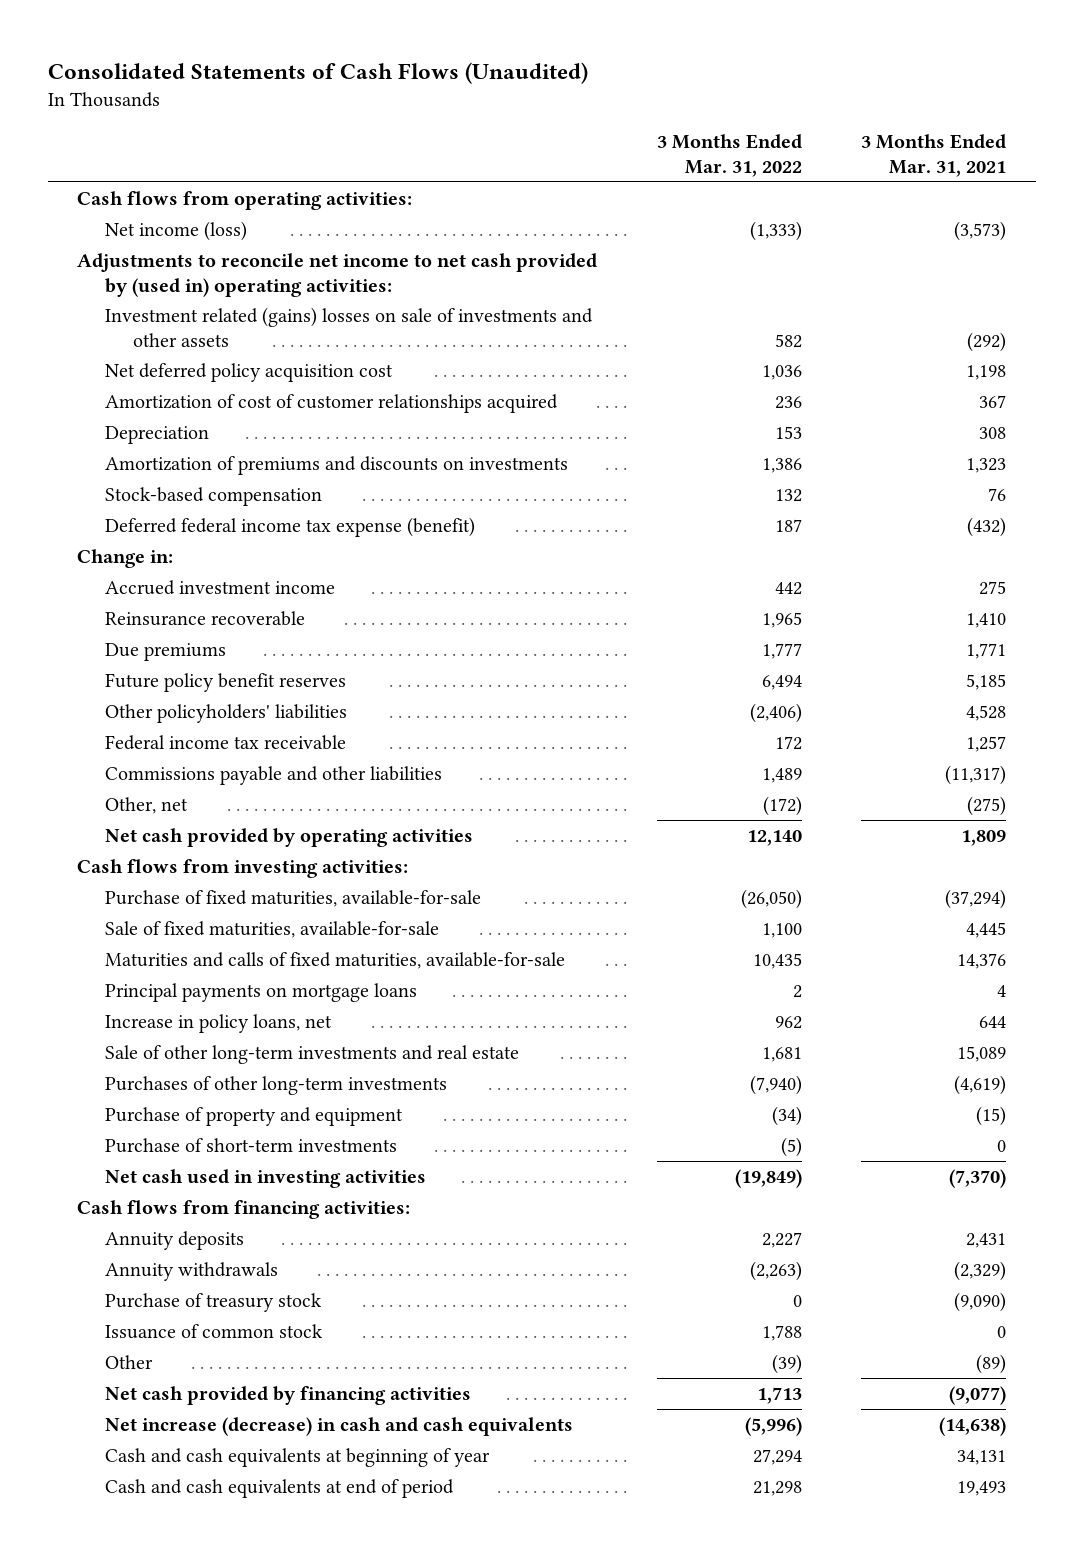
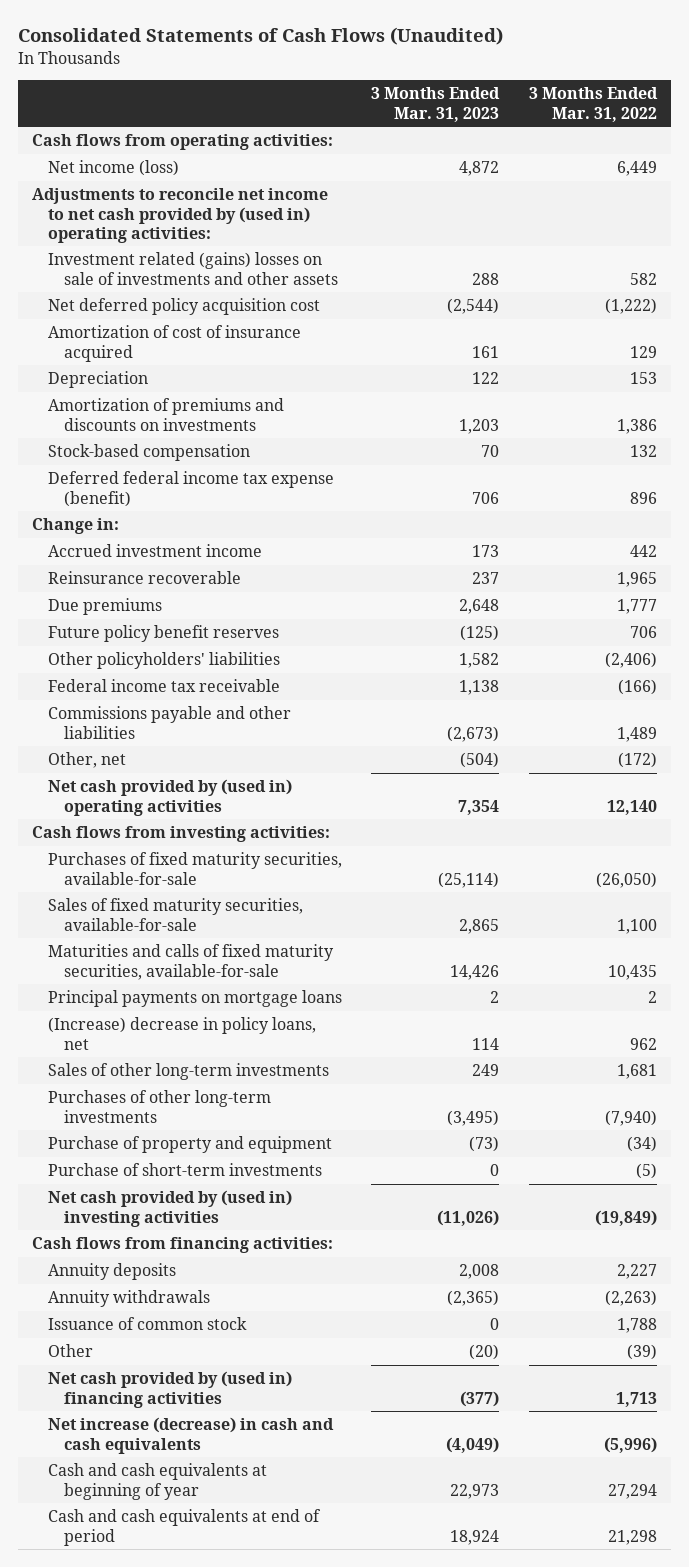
- | 3 Months Ended Mar. 31, 2022 | 3 Months Ended Mar. 31, 2021
+ | 3 Months Ended Mar. 31, 2023 | 3 Months Ended Mar. 31, 2022
- Net income (loss) | (1,333) | (3,573)
+ Net income (loss) | 4,872 | 6,449
- Net deferred policy acquisition cost | 1,036 | 1,198
- Amortization of cost of customer relationships acquired | 236 | 367
+ Net deferred policy acquisition cost | (2,544) | (1,222)
+ Amortization of cost of insurance acquired | 161 | 129
- Deferred federal income tax expense (benefit) | 187 | (432)
+ Deferred federal income tax expense (benefit) | 706 | 896
- Future policy benefit reserves | 6,494 | 5,185
+ Future policy benefit reserves | (125) | 706
- Federal income tax receivable | 172 | 1,257
+ Federal income tax receivable | 1,138 | (166)
- Net cash provided by operating activities | 12,140 | 1,809
+ Net cash provided by (used in) operating activities | 7,354 | 12,140
- Purchase of fixed maturities, available-for-sale | (26,050) | (37,294)
- Sale of fixed maturities, available-for-sale | 1,100 | 4,445
- Maturities and calls of fixed maturities, available-for-sale | 10,435 | 14,376
+ Purchases of fixed maturity securities, available-for-sale | (25,114) | (26,050)
+ Sales of fixed maturity securities, available-for-sale | 2,865 | 1,100
+ Maturities and calls of fixed maturity securities, available-for-sale | 14,426 | 10,435
- Increase in policy loans, net | 962 | 644
- Sale of other long-term investments and real estate | 1,681 | 15,089
+ (Increase) decrease in policy loans, net | 114 | 962
+ Sales of other long-term investments | 249 | 1,681
- Net cash used in investing activities | (19,849) | (7,370)
+ Net cash provided by (used in) investing activities | (11,026) | (19,849)
- Purchase of treasury stock | 0 | (9,090)
- Net cash provided by financing activities | 1,713 | (9,077)
+ Net cash provided by (used in) financing activities | (377) | 1,713

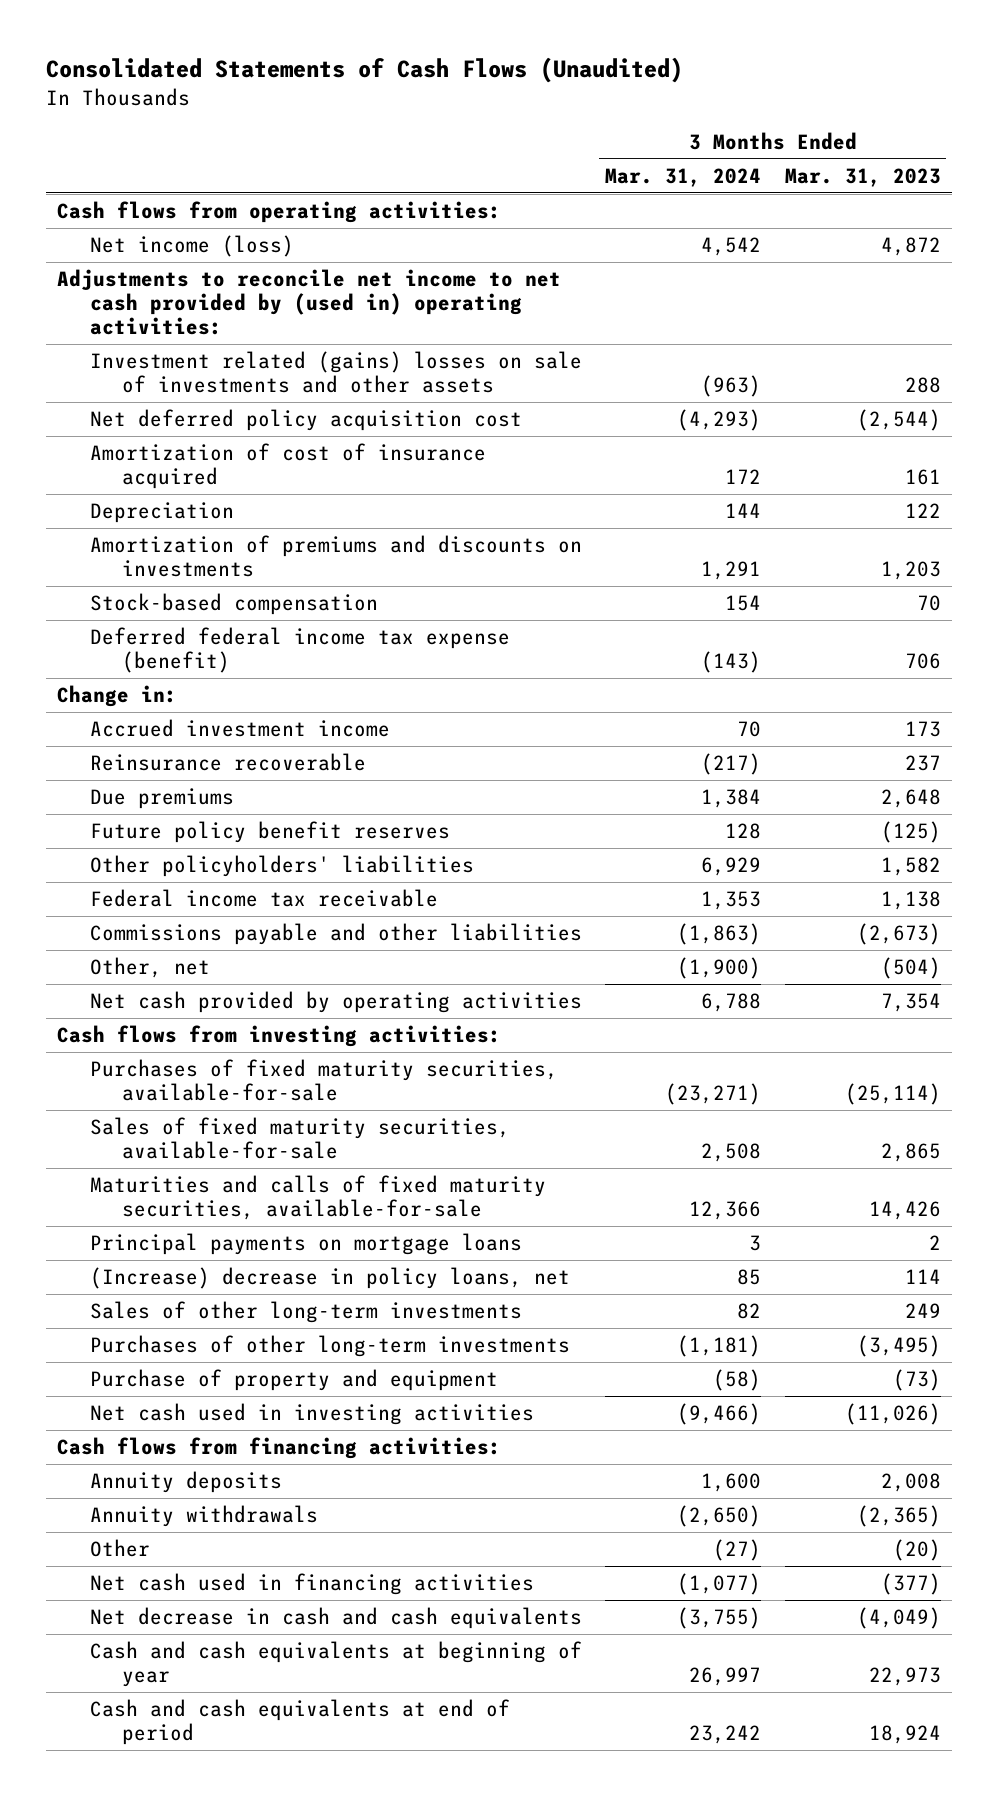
- | 3 Months Ended Mar. 31, 2023 | 3 Months Ended Mar. 31, 2022
+ | 3 Months Ended Mar. 31, 2024 | 3 Months Ended Mar. 31, 2023
- Net cash provided by (used in) operating activities | 7,354 | 12,140
+ Net cash provided by operating activities | 6,788 | 7,354
- Purchase of short-term investments | 0 | (5)
- Net cash provided by (used in) investing activities | (11,026) | (19,849)
+ Net cash used in investing activities | (9,466) | (11,026)
- Issuance of common stock | 0 | 1,788
- Net cash provided by (used in) financing activities | (377) | 1,713
- Net increase (decrease) in cash and cash equivalents | (4,049) | (5,996)
+ Net cash used in financing activities | (1,077) | (377)
+ Net decrease in cash and cash equivalents | (3,755) | (4,049)

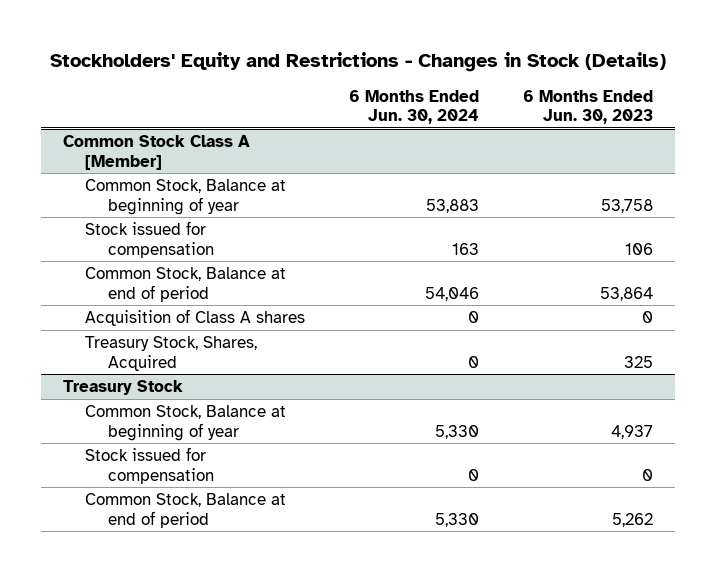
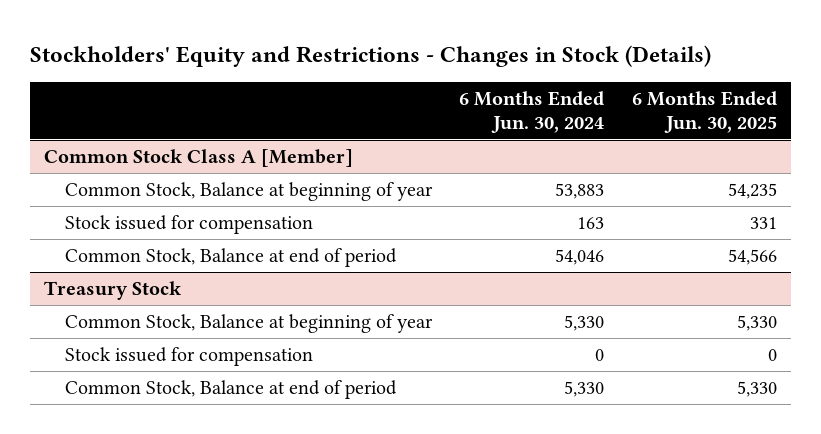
- | 6 Months Ended Jun. 30, 2024 | 6 Months Ended Jun. 30, 2023
+ | 6 Months Ended Jun. 30, 2024 | 6 Months Ended Jun. 30, 2025
@ Common Stock Class A [Member]
- Acquisition of Class A shares | 0 | 0
- Treasury Stock, Shares, Acquired | 0 | 325

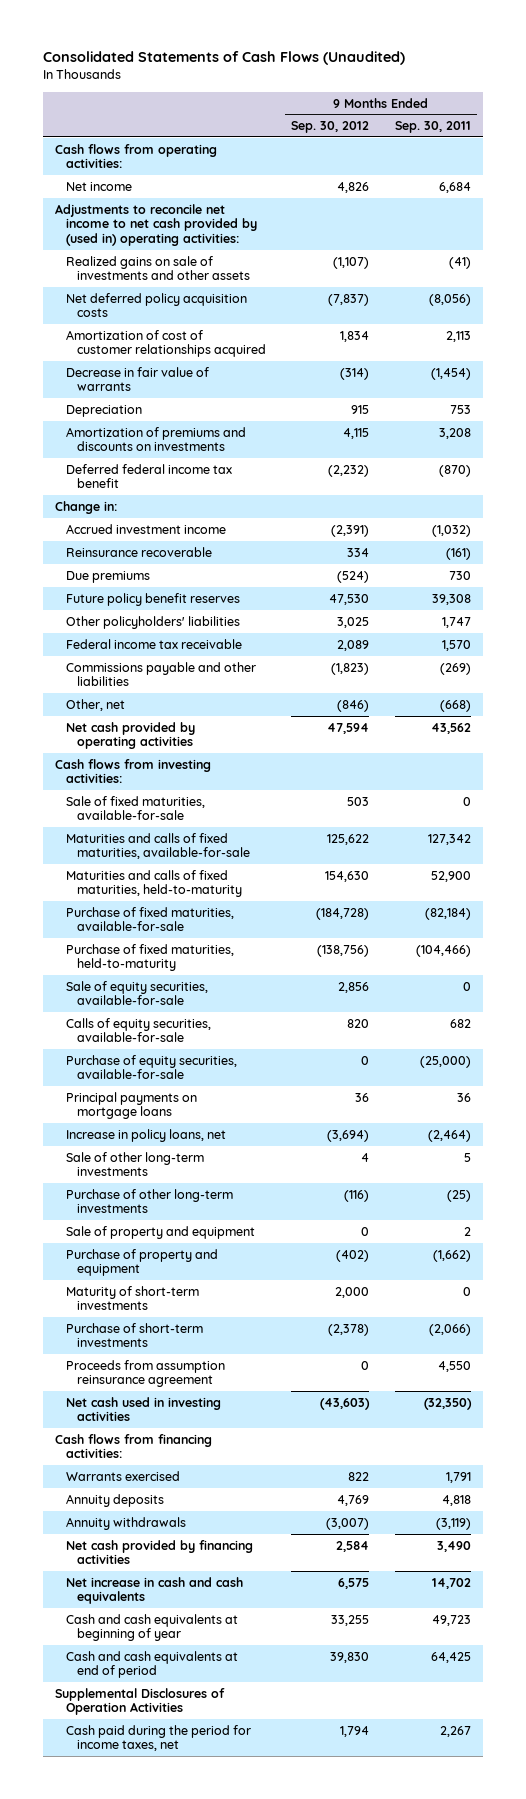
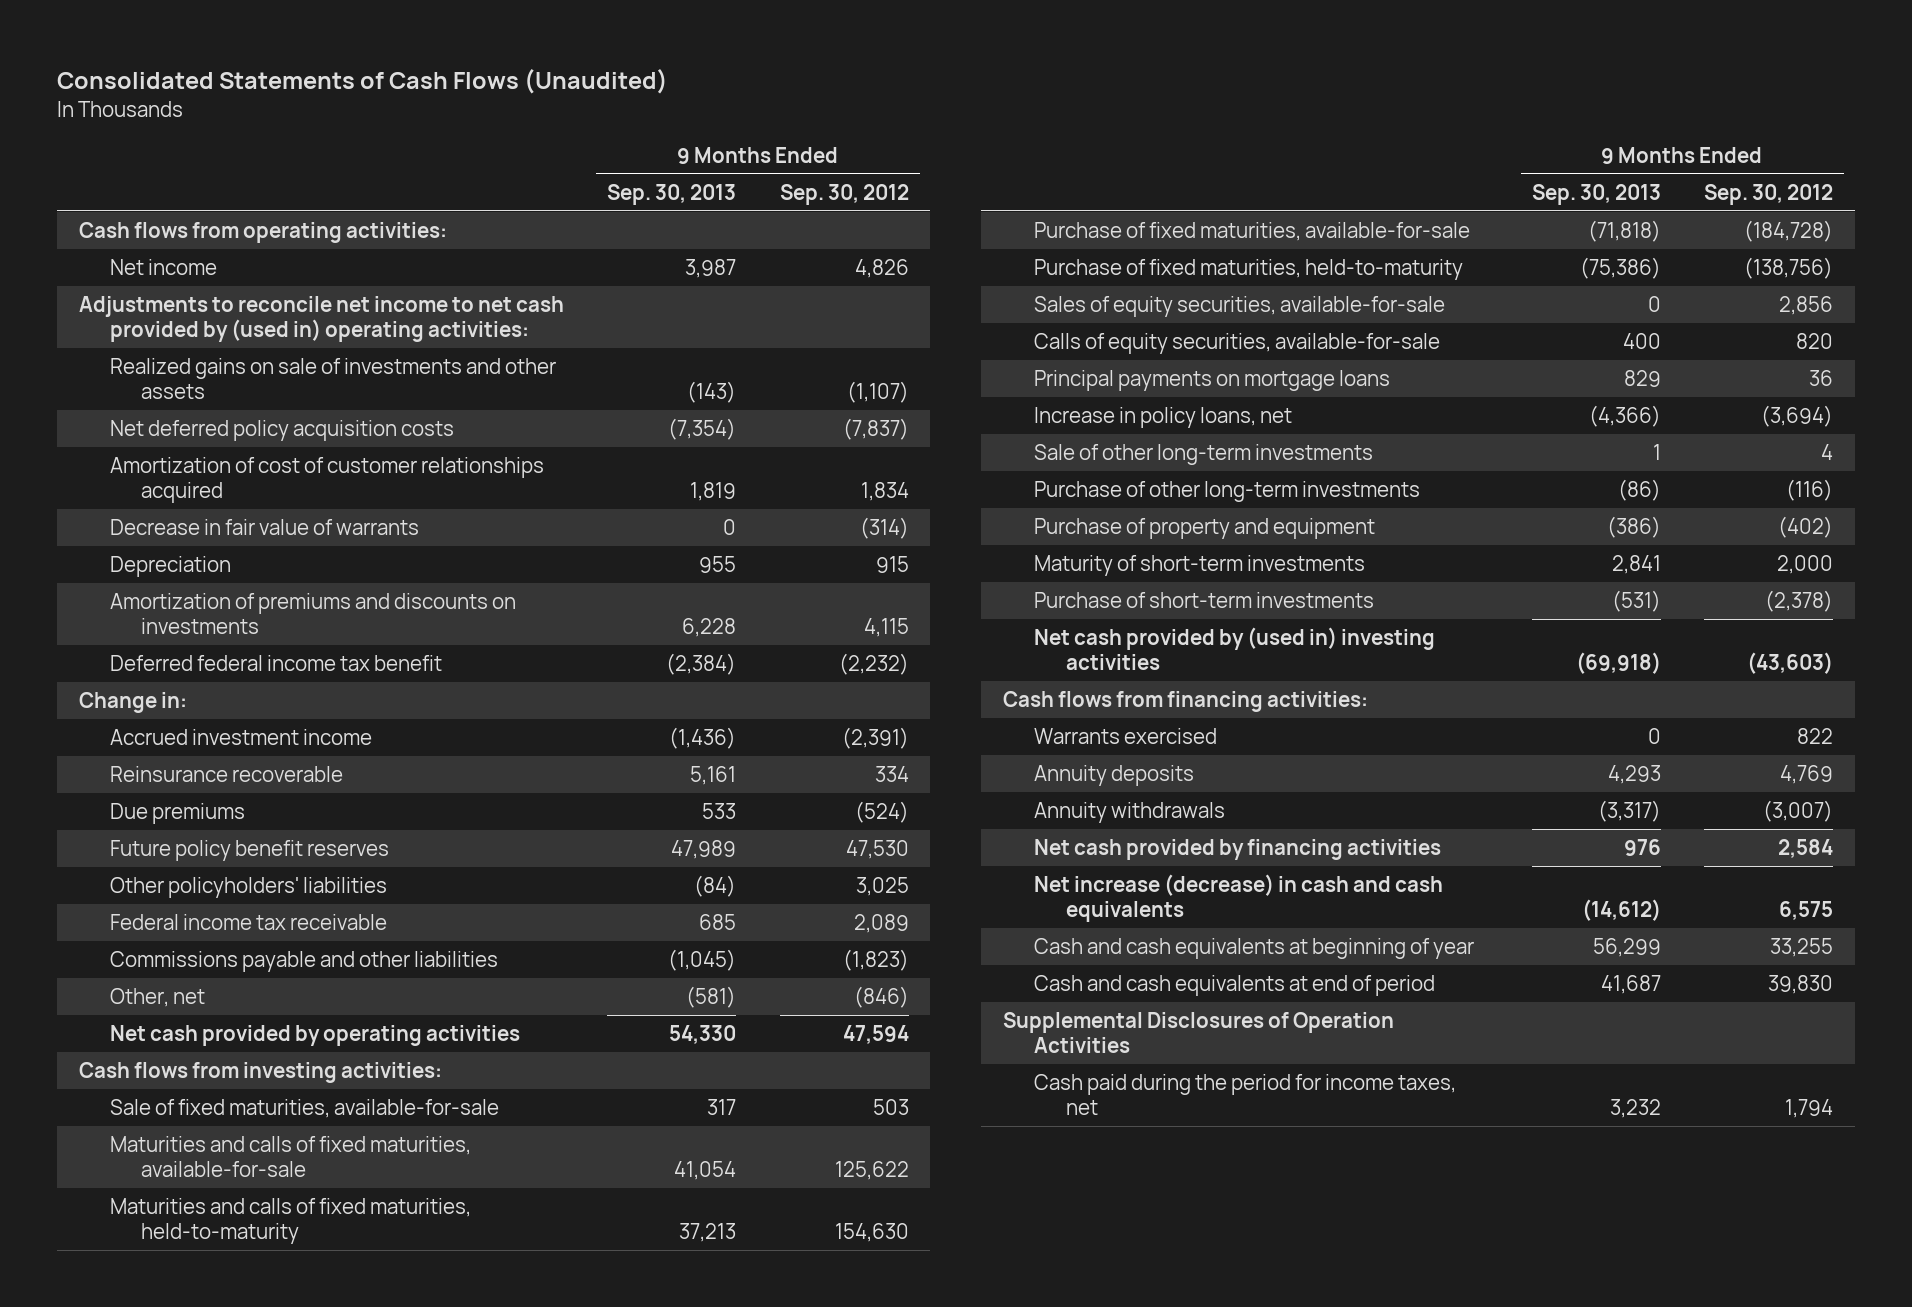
- | 9 Months Ended Sep. 30, 2012 | 9 Months Ended Sep. 30, 2011
+ | 9 Months Ended Sep. 30, 2013 | 9 Months Ended Sep. 30, 2012
- Sale of equity securities, available-for-sale | 2,856 | 0
+ Sales of equity securities, available-for-sale | 0 | 2,856
- Purchase of equity securities, available-for-sale | 0 | (25,000)
- Sale of property and equipment | 0 | 2
- Proceeds from assumption reinsurance agreement | 0 | 4,550
- Net cash used in investing activities | (43,603) | (32,350)
+ Net cash provided by (used in) investing activities | (69,918) | (43,603)
- Net increase in cash and cash equivalents | 6,575 | 14,702
+ Net increase (decrease) in cash and cash equivalents | (14,612) | 6,575

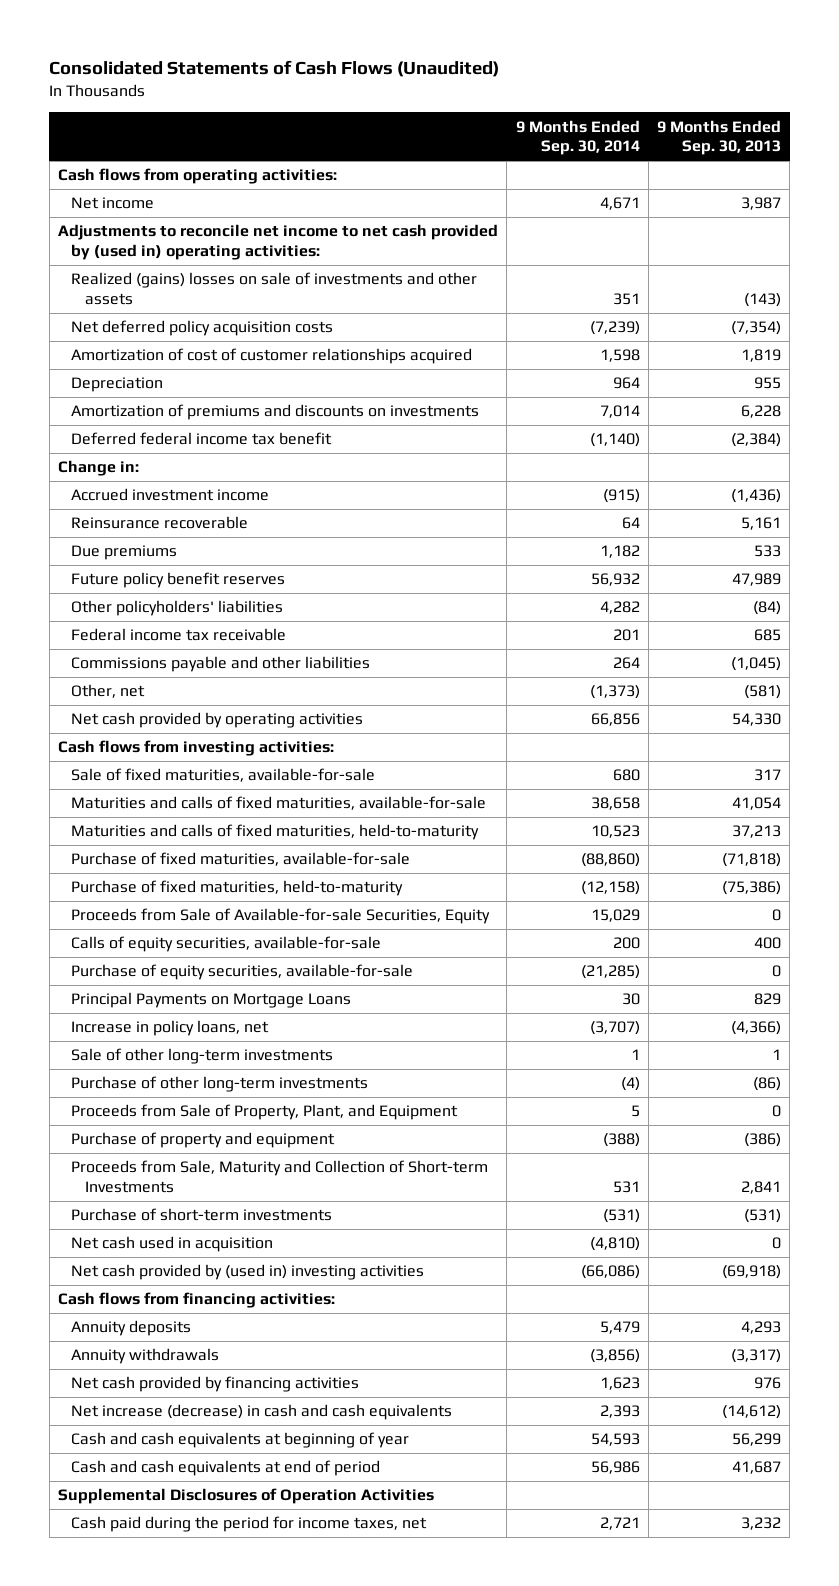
- | 9 Months Ended Sep. 30, 2013 | 9 Months Ended Sep. 30, 2012
+ | 9 Months Ended Sep. 30, 2014 | 9 Months Ended Sep. 30, 2013
- Realized gains on sale of investments and other assets | (143) | (1,107)
+ Realized (gains) losses on sale of investments and other assets | 351 | (143)
- Decrease in fair value of warrants | 0 | (314)
- Sales of equity securities, available-for-sale | 0 | 2,856
+ Proceeds from Sale of Available-for-sale Securities, Equity | 15,029 | 0
- Principal payments on mortgage loans | 829 | 36
+ Purchase of equity securities, available-for-sale | (21,285) | 0
+ Principal Payments on Mortgage Loans | 30 | 829
+ Proceeds from Sale of Property, Plant, and Equipment | 5 | 0
- Maturity of short-term investments | 2,841 | 2,000
+ Proceeds from Sale, Maturity and Collection of Short-term Investments | 531 | 2,841
+ Net cash used in acquisition | (4,810) | 0
- Warrants exercised | 0 | 822

